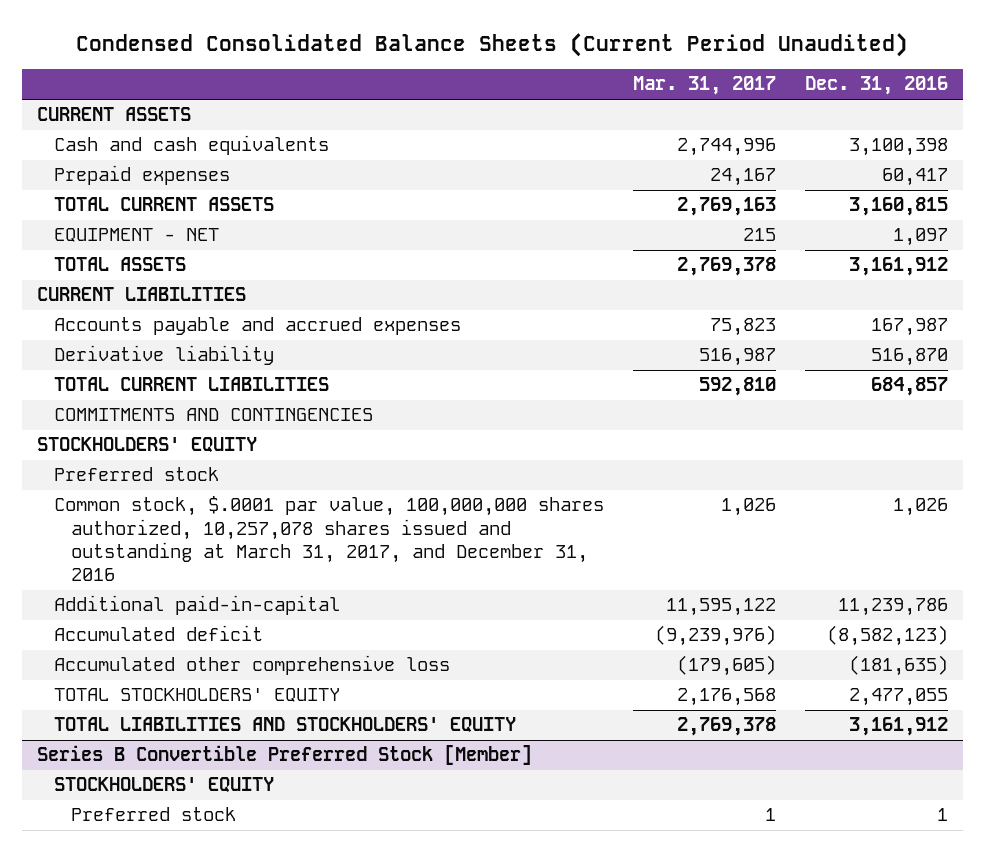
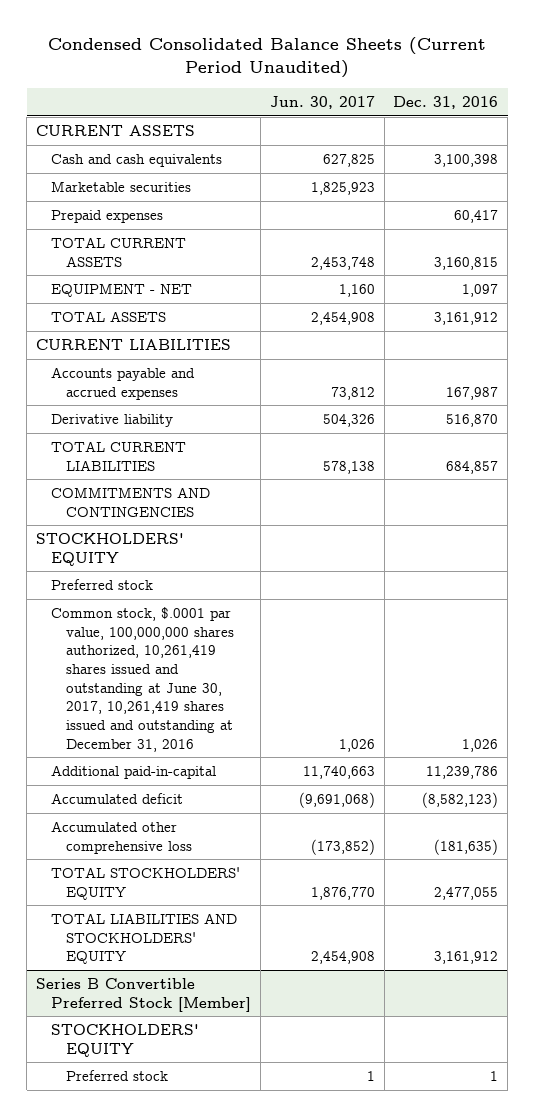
- | Mar. 31, 2017 | Dec. 31, 2016
+ | Jun. 30, 2017 | Dec. 31, 2016
+ Marketable securities | 1,825,923 |
- Common stock, $.0001 par value, 100,000,000 shares authorized, 10,257,078 shares issued and outstanding at March 31, 2017, and December 31, 2016 | 1,026 | 1,026
+ Common stock, $.0001 par value, 100,000,000 shares authorized, 10,261,419 shares issued and outstanding at June 30, 2017, 10,261,419 shares issued and outstanding at December 31, 2016 | 1,026 | 1,026

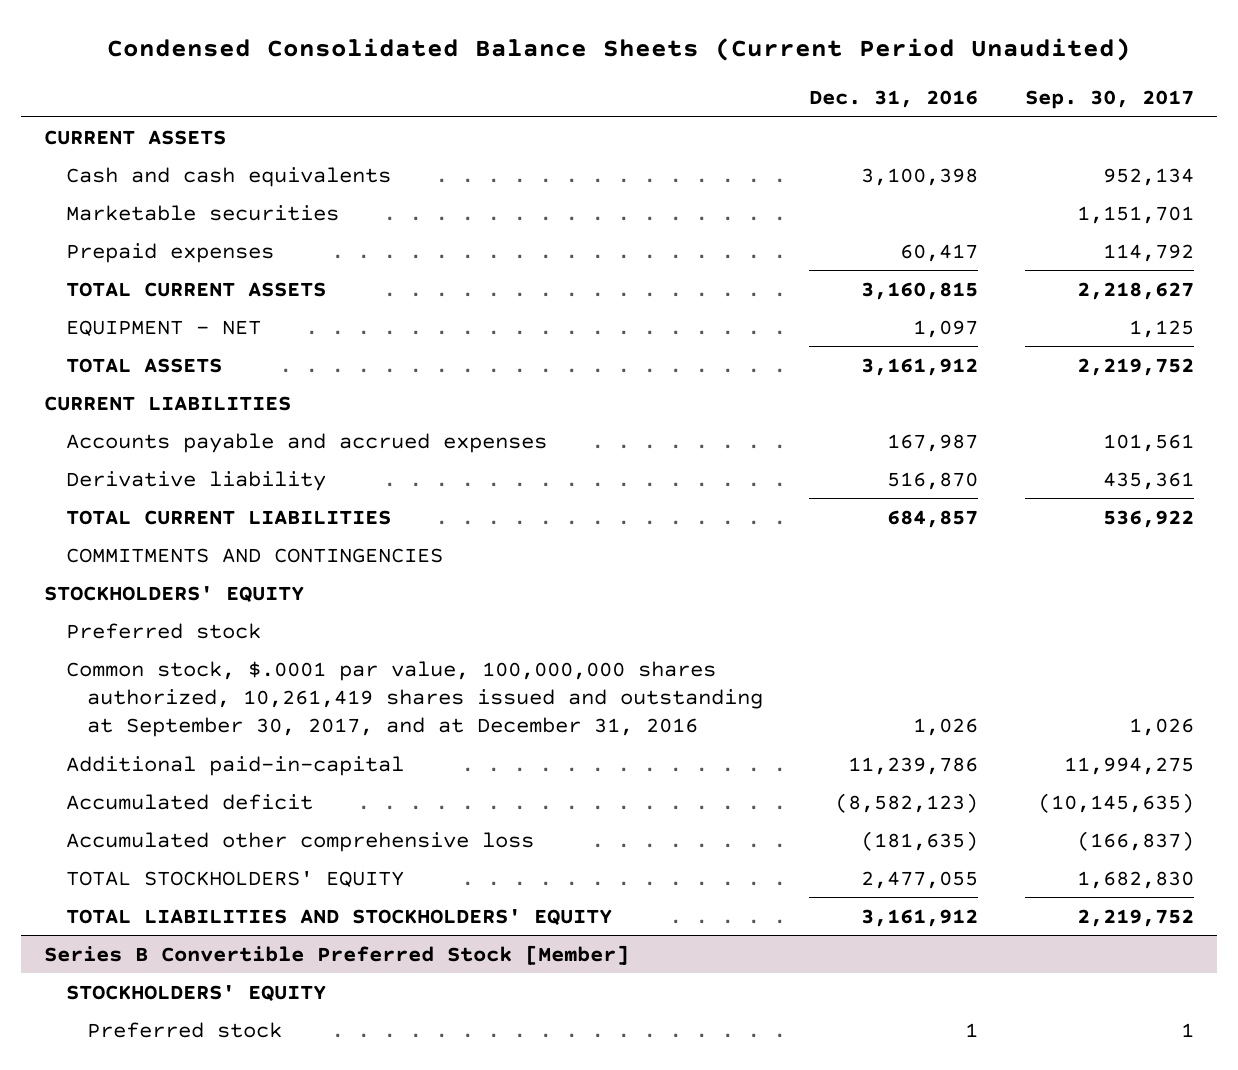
- | Jun. 30, 2017 | Dec. 31, 2016
+ | Dec. 31, 2016 | Sep. 30, 2017
- Common stock, $.0001 par value, 100,000,000 shares authorized, 10,261,419 shares issued and outstanding at June 30, 2017, 10,261,419 shares issued and outstanding at December 31, 2016 | 1,026 | 1,026
+ Common stock, $.0001 par value, 100,000,000 shares authorized, 10,261,419 shares issued and outstanding at September 30, 2017, and at December 31, 2016 | 1,026 | 1,026

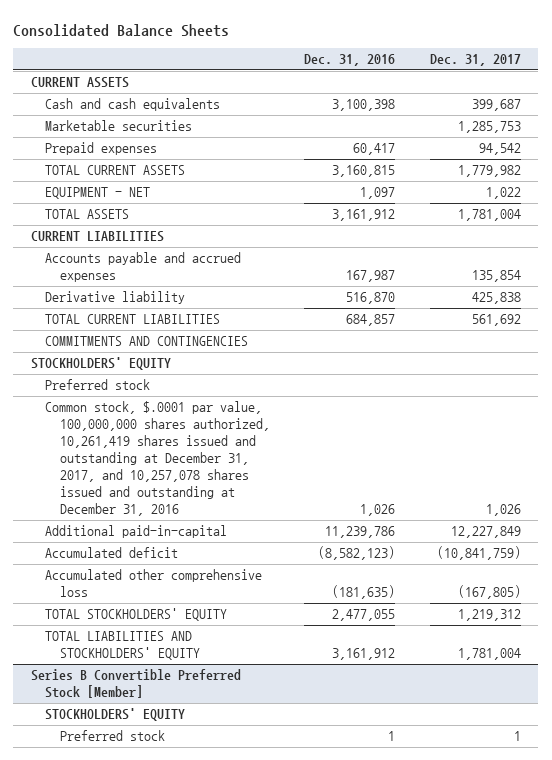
- Condensed Consolidated Balance Sheets (Current Period Unaudited)
+ Consolidated Balance Sheets
- | Dec. 31, 2016 | Sep. 30, 2017
+ | Dec. 31, 2016 | Dec. 31, 2017
- Common stock, $.0001 par value, 100,000,000 shares authorized, 10,261,419 shares issued and outstanding at September 30, 2017, and at December 31, 2016 | 1,026 | 1,026
+ Common stock, $.0001 par value, 100,000,000 shares authorized, 10,261,419 shares issued and outstanding at December 31, 2017, and 10,257,078 shares issued and outstanding at December 31, 2016 | 1,026 | 1,026

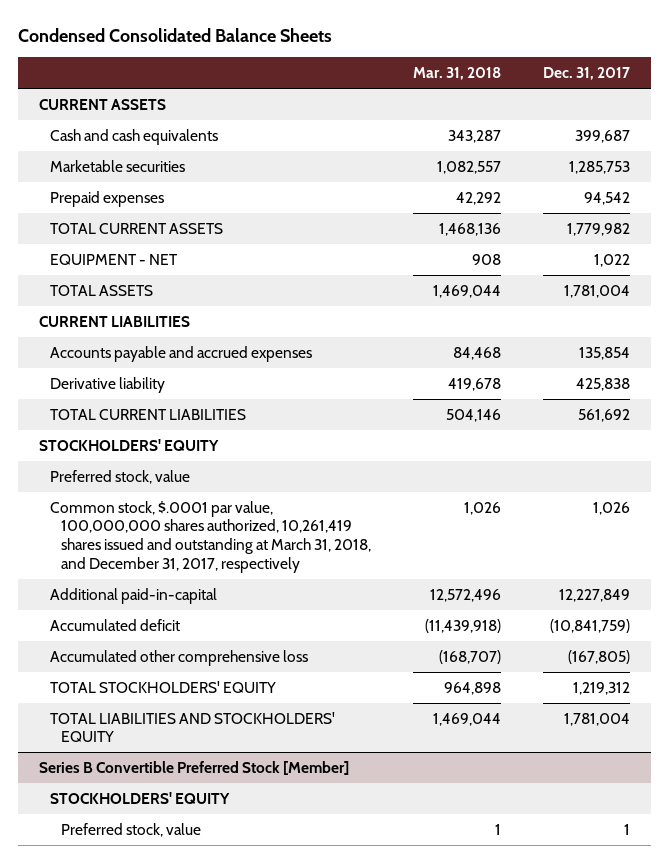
- Consolidated Balance Sheets
+ Condensed Consolidated Balance Sheets
- | Dec. 31, 2016 | Dec. 31, 2017
+ | Mar. 31, 2018 | Dec. 31, 2017
- COMMITMENTS AND CONTINGENCIES
- Preferred stock
- Common stock, $.0001 par value, 100,000,000 shares authorized, 10,261,419 shares issued and outstanding at December 31, 2017, and 10,257,078 shares issued and outstanding at December 31, 2016 | 1,026 | 1,026
+ Preferred stock, value
+ Common stock, $.0001 par value, 100,000,000 shares authorized, 10,261,419 shares issued and outstanding at March 31, 2018, and December 31, 2017, respectively | 1,026 | 1,026
@ Series B Convertible Preferred Stock [Member]
- Preferred stock | 1 | 1
+ Preferred stock, value | 1 | 1

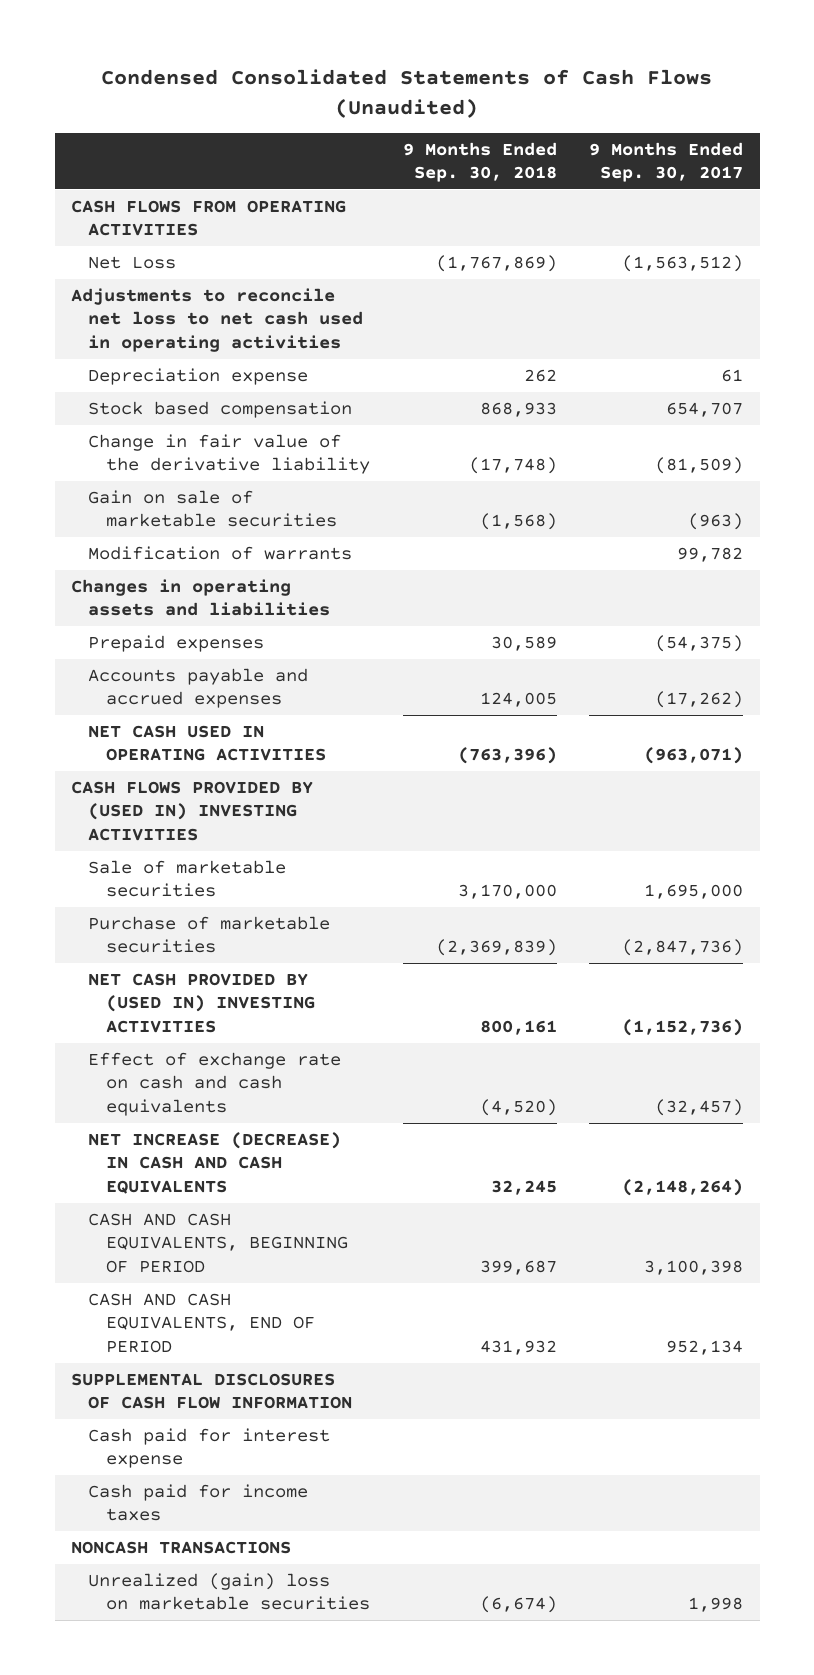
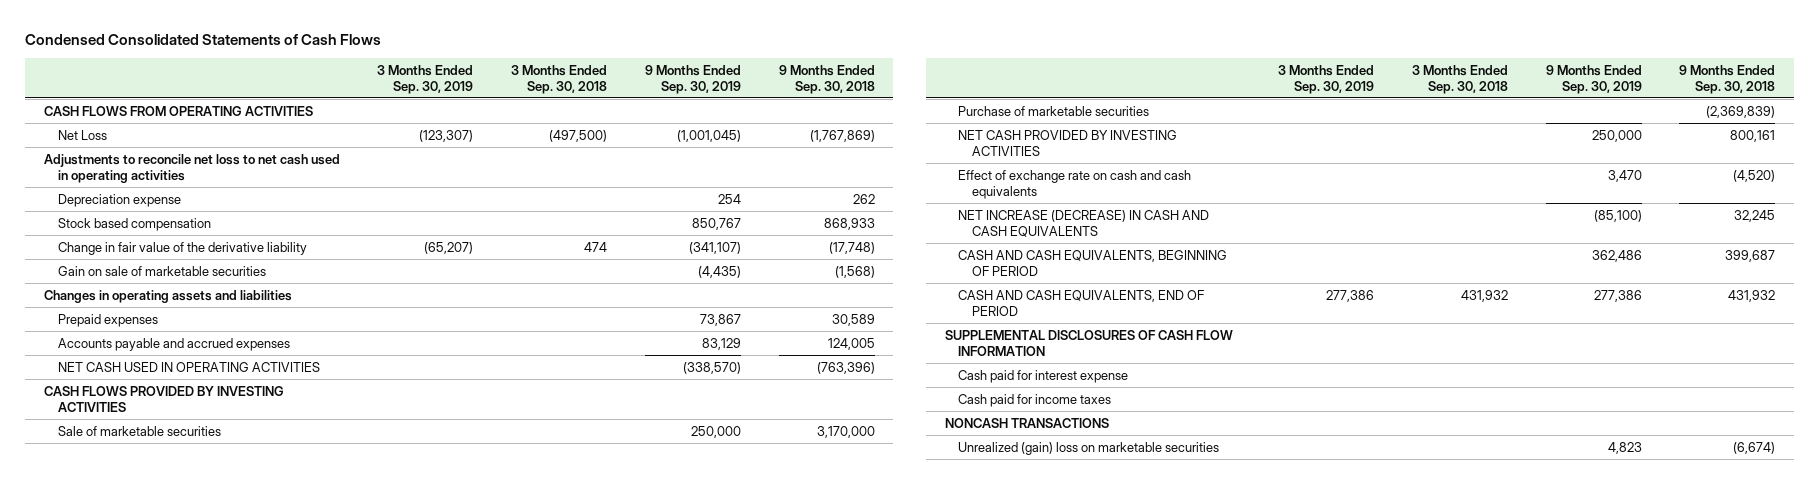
- Condensed Consolidated Statements of Cash Flows (Unaudited)
+ Condensed Consolidated Statements of Cash Flows
- | 9 Months Ended Sep. 30, 2018 | 9 Months Ended Sep. 30, 2017
+ | 3 Months Ended Sep. 30, 2019 | 3 Months Ended Sep. 30, 2018 | 9 Months Ended Sep. 30, 2019 | 9 Months Ended Sep. 30, 2018
- Modification of warrants | | 99,782
- CASH FLOWS PROVIDED BY (USED IN) INVESTING ACTIVITIES
+ CASH FLOWS PROVIDED BY INVESTING ACTIVITIES
- NET CASH PROVIDED BY (USED IN) INVESTING ACTIVITIES | 800,161 | (1,152,736)
+ NET CASH PROVIDED BY INVESTING ACTIVITIES | | | 250,000 | 800,161

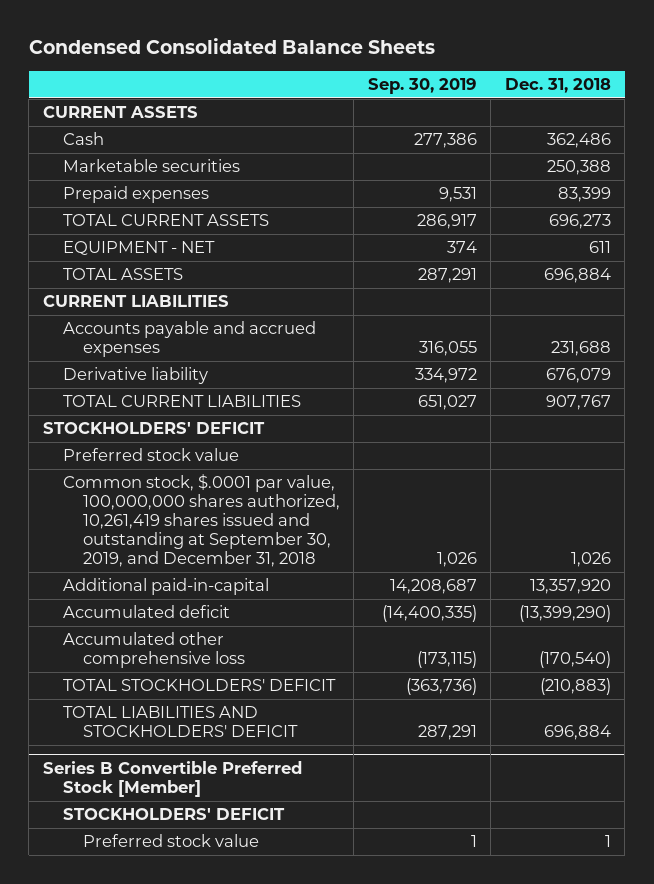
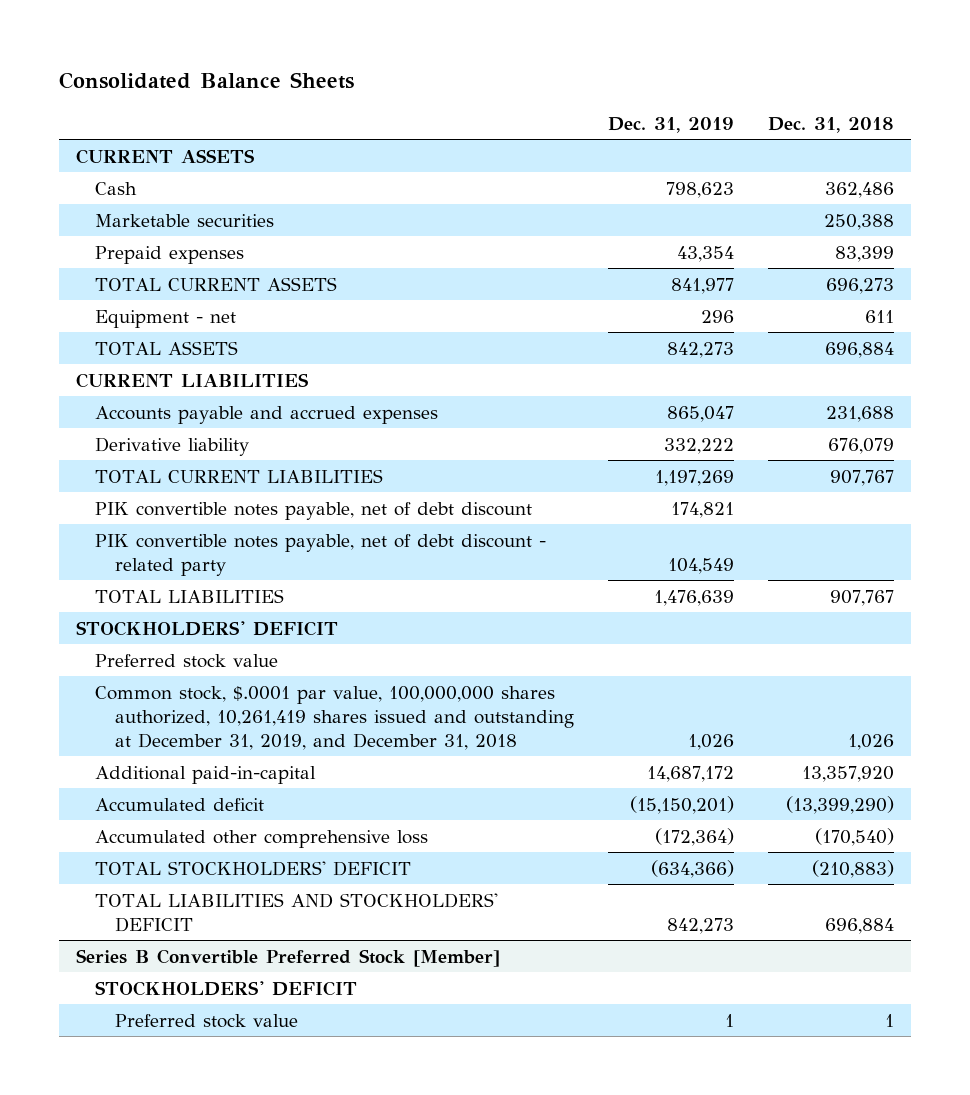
- Condensed Consolidated Balance Sheets
+ Consolidated Balance Sheets
- | Sep. 30, 2019 | Dec. 31, 2018
+ | Dec. 31, 2019 | Dec. 31, 2018
- EQUIPMENT - NET | 374 | 611
+ Equipment - net | 296 | 611
+ PIK convertible notes payable, net of debt discount | 174,821 |
+ PIK convertible notes payable, net of debt discount - related party | 104,549 |
+ TOTAL LIABILITIES | 1,476,639 | 907,767
- Common stock, $.0001 par value, 100,000,000 shares authorized, 10,261,419 shares issued and outstanding at September 30, 2019, and December 31, 2018 | 1,026 | 1,026
+ Common stock, $.0001 par value, 100,000,000 shares authorized, 10,261,419 shares issued and outstanding at December 31, 2019, and December 31, 2018 | 1,026 | 1,026

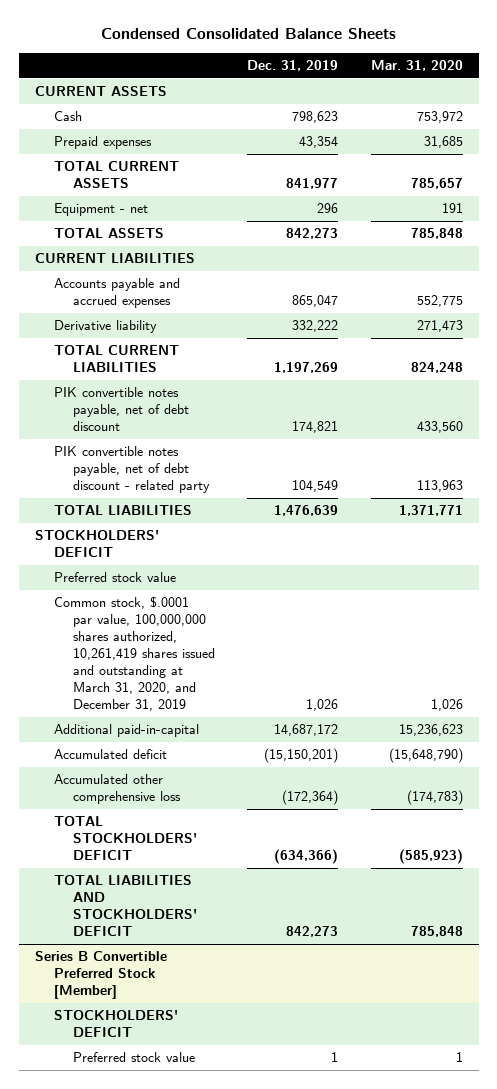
- Consolidated Balance Sheets
+ Condensed Consolidated Balance Sheets
- | Dec. 31, 2019 | Dec. 31, 2018
+ | Dec. 31, 2019 | Mar. 31, 2020
- Marketable securities | | 250,388
- Common stock, $.0001 par value, 100,000,000 shares authorized, 10,261,419 shares issued and outstanding at December 31, 2019, and December 31, 2018 | 1,026 | 1,026
+ Common stock, $.0001 par value, 100,000,000 shares authorized, 10,261,419 shares issued and outstanding at March 31, 2020, and December 31, 2019 | 1,026 | 1,026

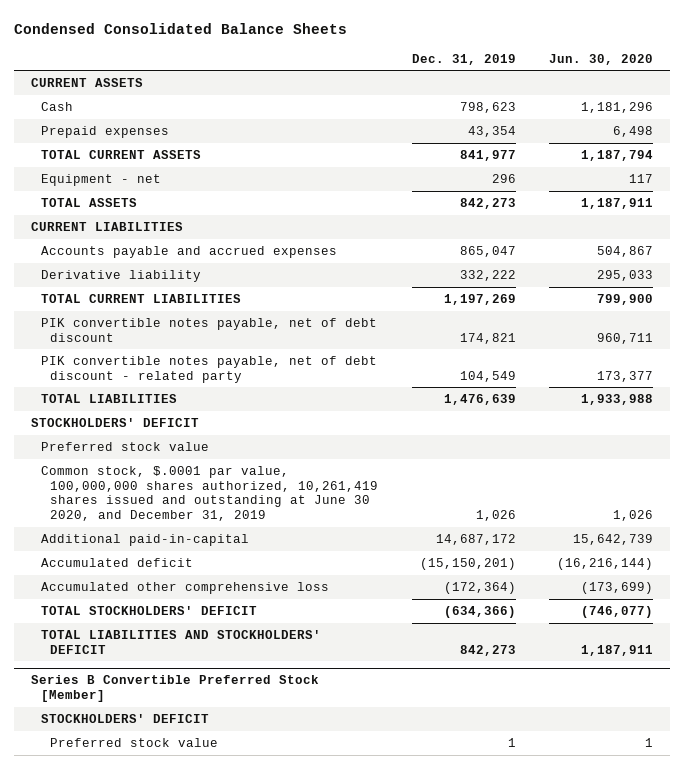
- | Dec. 31, 2019 | Mar. 31, 2020
+ | Dec. 31, 2019 | Jun. 30, 2020
- Common stock, $.0001 par value, 100,000,000 shares authorized, 10,261,419 shares issued and outstanding at March 31, 2020, and December 31, 2019 | 1,026 | 1,026
+ Common stock, $.0001 par value, 100,000,000 shares authorized, 10,261,419 shares issued and outstanding at June 30 2020, and December 31, 2019 | 1,026 | 1,026

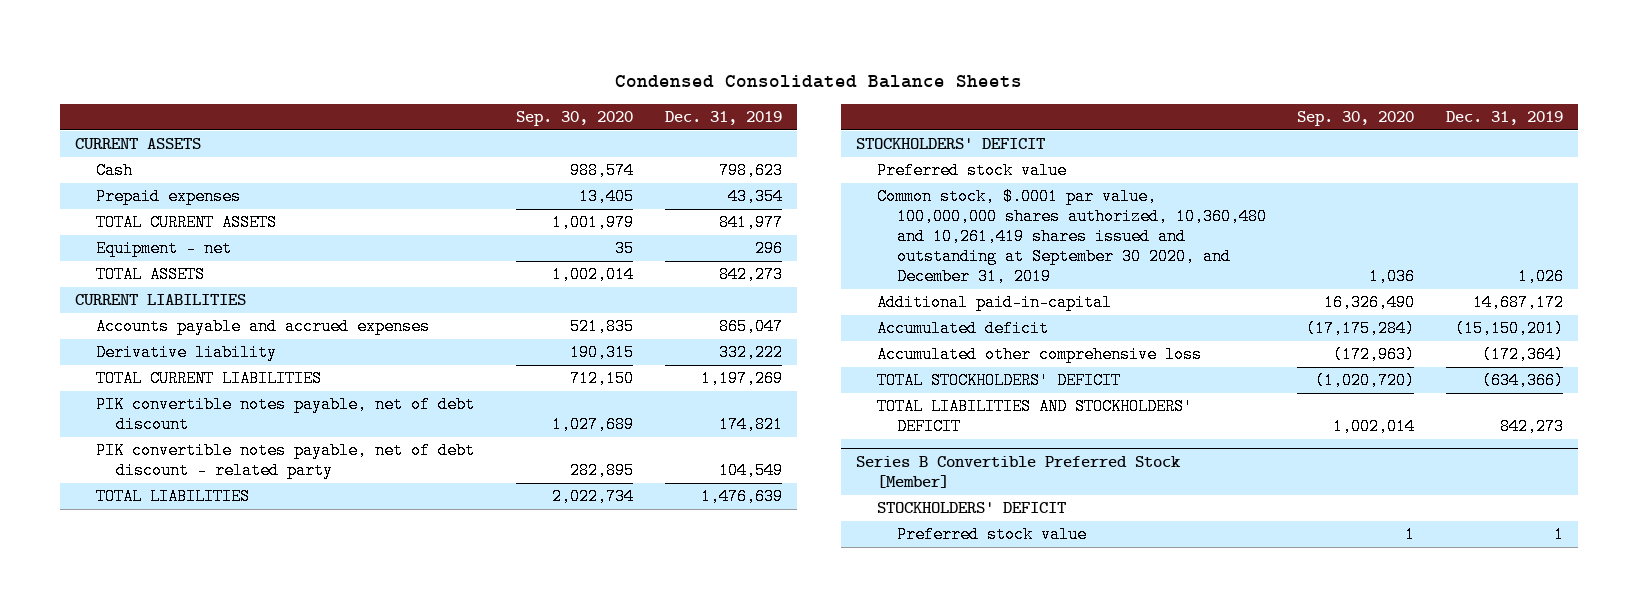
- | Dec. 31, 2019 | Jun. 30, 2020
+ | Sep. 30, 2020 | Dec. 31, 2019
- Common stock, $.0001 par value, 100,000,000 shares authorized, 10,261,419 shares issued and outstanding at June 30 2020, and December 31, 2019 | 1,026 | 1,026
+ Common stock, $.0001 par value, 100,000,000 shares authorized, 10,360,480 and 10,261,419 shares issued and outstanding at September 30 2020, and December 31, 2019 | 1,036 | 1,026

